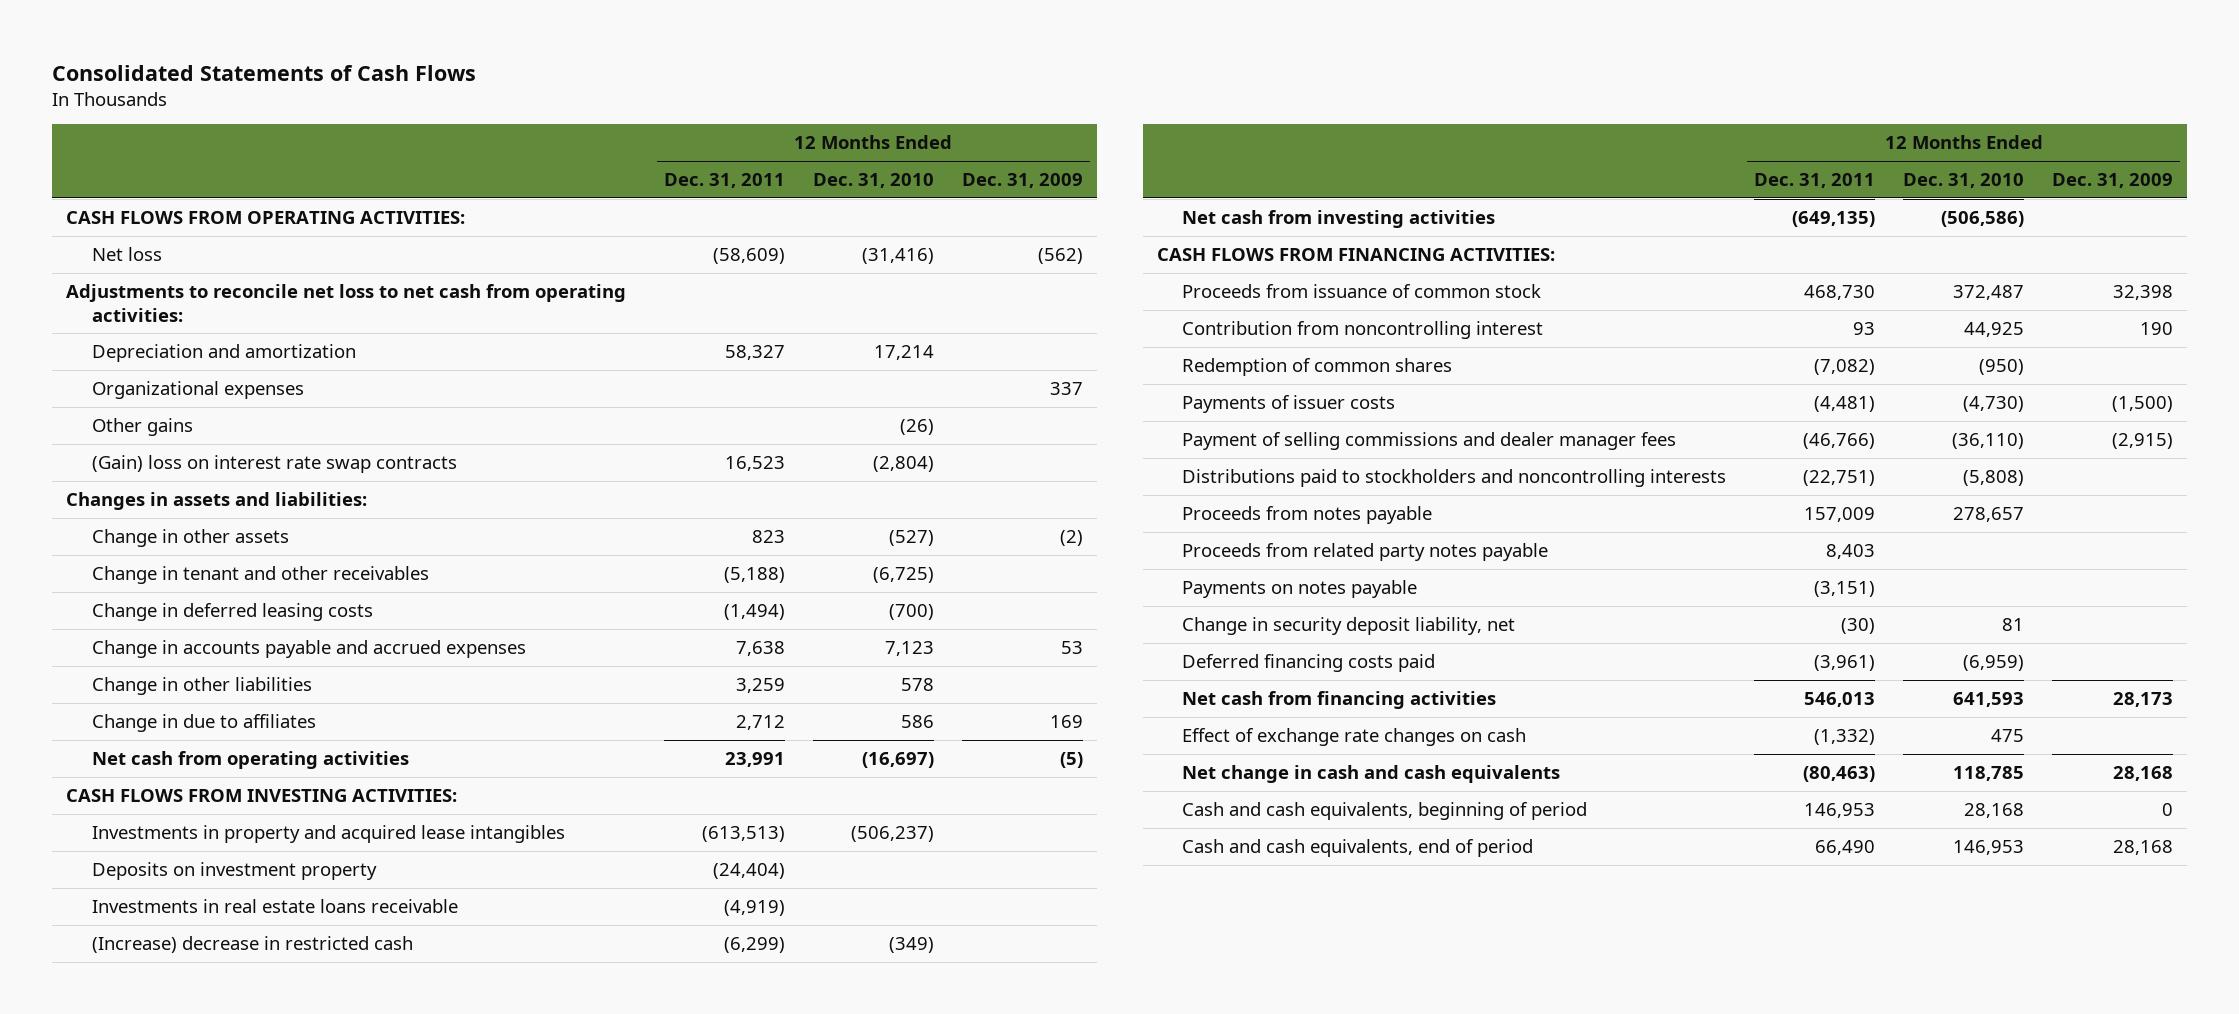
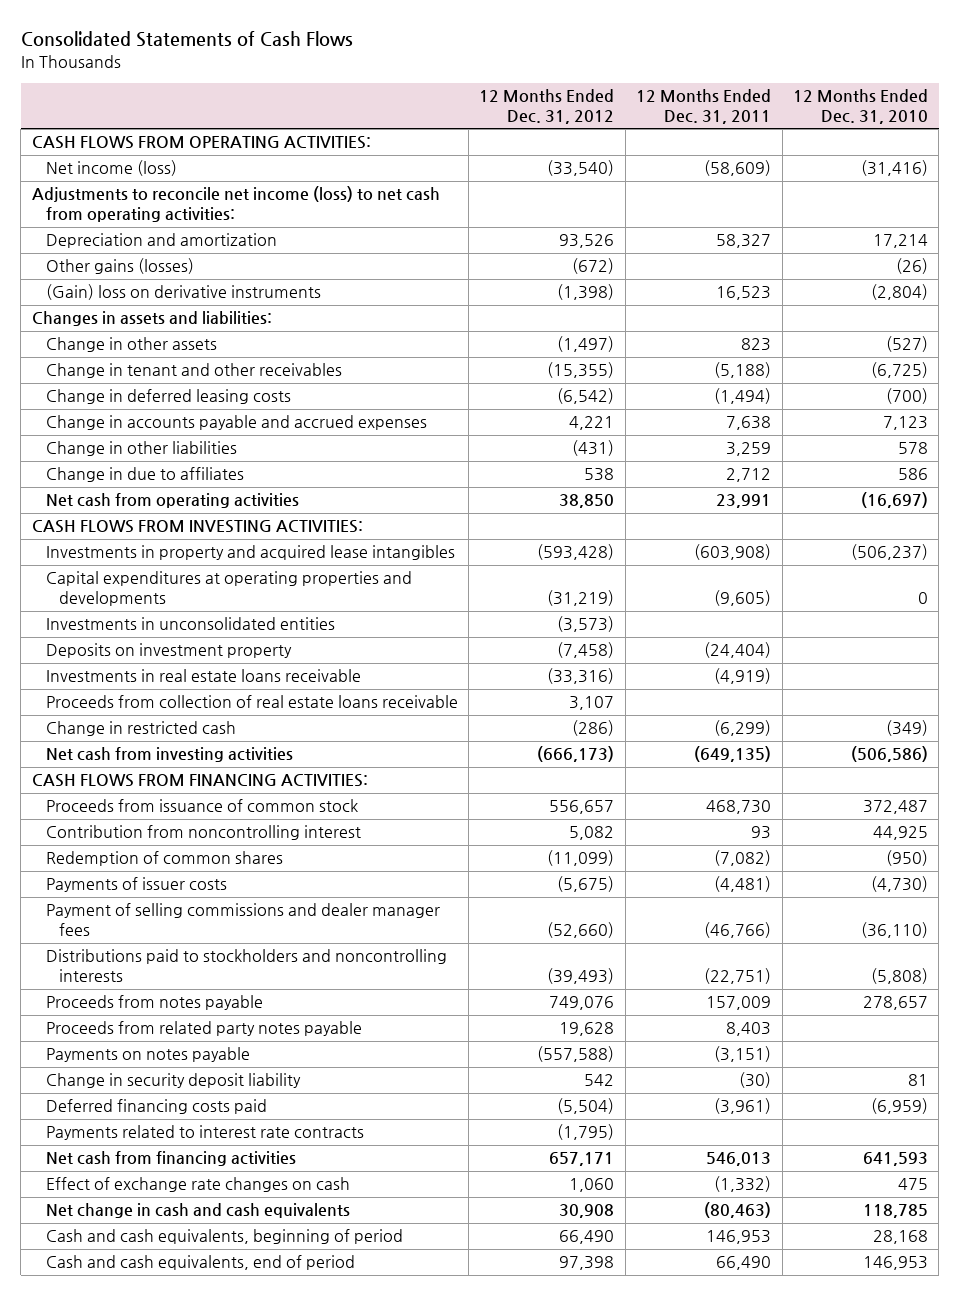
- | 12 Months Ended Dec. 31, 2011 | 12 Months Ended Dec. 31, 2010 | 12 Months Ended Dec. 31, 2009
+ | 12 Months Ended Dec. 31, 2012 | 12 Months Ended Dec. 31, 2011 | 12 Months Ended Dec. 31, 2010
- Net loss | (58,609) | (31,416) | (562)
- Adjustments to reconcile net loss to net cash from operating activities:
+ Net income (loss) | (33,540) | (58,609) | (31,416)
+ Adjustments to reconcile net income (loss) to net cash from operating activities:
- Organizational expenses | | | 337
- Other gains | | (26) |
- (Gain) loss on interest rate swap contracts | 16,523 | (2,804) |
+ Other gains (losses) | (672) | | (26)
+ (Gain) loss on derivative instruments | (1,398) | 16,523 | (2,804)
- Investments in property and acquired lease intangibles | (613,513) | (506,237) |
+ Investments in property and acquired lease intangibles | (593,428) | (603,908) | (506,237)
+ Capital expenditures at operating properties and developments | (31,219) | (9,605) | 0
+ Investments in unconsolidated entities | (3,573) | |
- (Increase) decrease in restricted cash | (6,299) | (349) |
+ Proceeds from collection of real estate loans receivable | 3,107 | |
+ Change in restricted cash | (286) | (6,299) | (349)
- Change in security deposit liability, net | (30) | 81 |
+ Change in security deposit liability | 542 | (30) | 81
+ Payments related to interest rate contracts | (1,795) | |

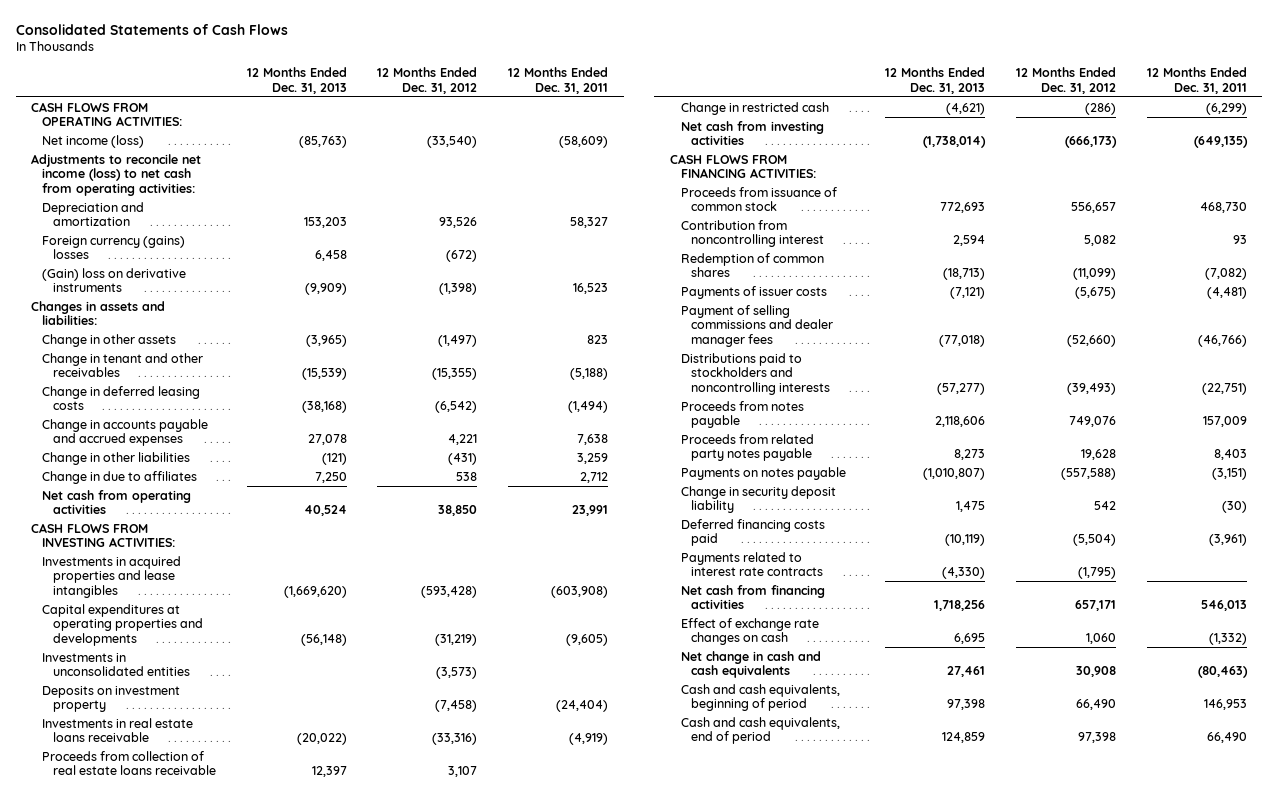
- | 12 Months Ended Dec. 31, 2012 | 12 Months Ended Dec. 31, 2011 | 12 Months Ended Dec. 31, 2010
+ | 12 Months Ended Dec. 31, 2013 | 12 Months Ended Dec. 31, 2012 | 12 Months Ended Dec. 31, 2011
- Other gains (losses) | (672) | | (26)
+ Foreign currency (gains) losses | 6,458 | (672) |
- Investments in property and acquired lease intangibles | (593,428) | (603,908) | (506,237)
+ Investments in acquired properties and lease intangibles | (1,669,620) | (593,428) | (603,908)

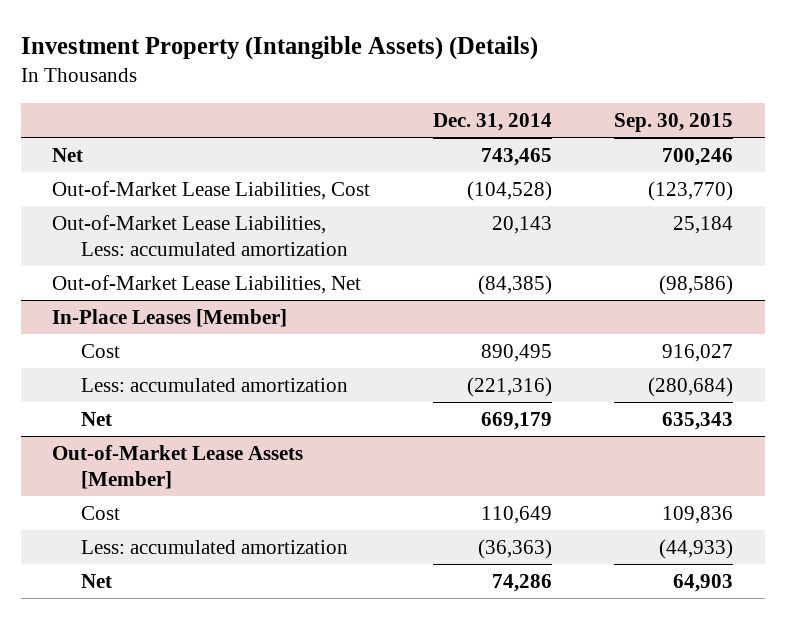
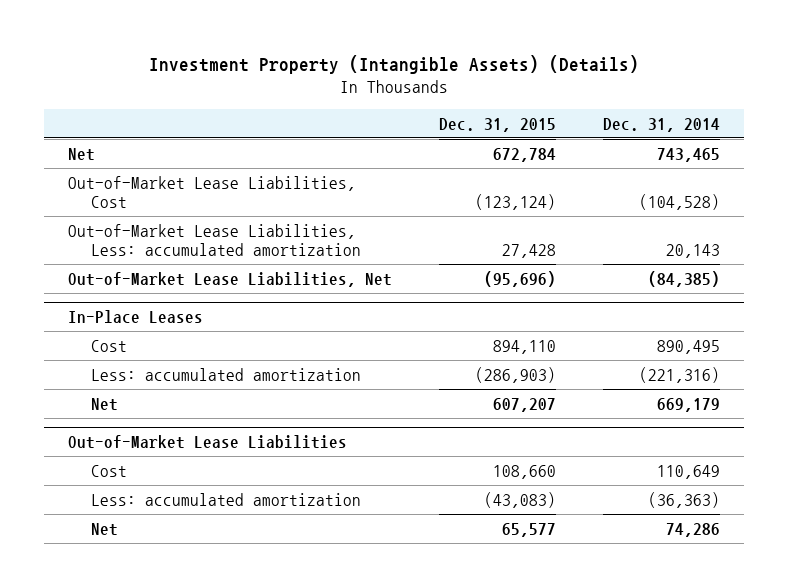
- | Dec. 31, 2014 | Sep. 30, 2015
+ | Dec. 31, 2015 | Dec. 31, 2014
- In-Place Leases [Member]
+ In-Place Leases
- Out-of-Market Lease Assets [Member]
+ Out-of-Market Lease Liabilities

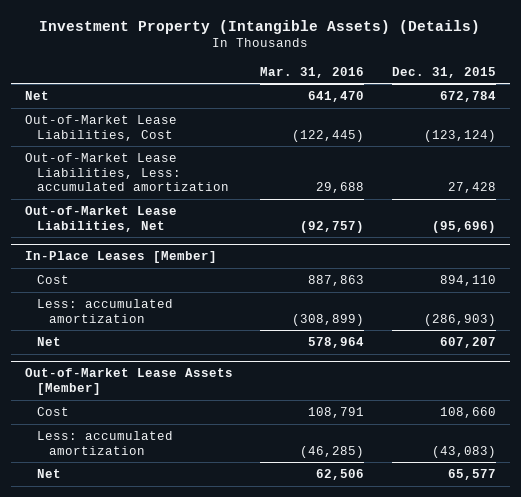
- | Dec. 31, 2015 | Dec. 31, 2014
+ | Mar. 31, 2016 | Dec. 31, 2015
- In-Place Leases
+ In-Place Leases [Member]
- Out-of-Market Lease Liabilities
+ Out-of-Market Lease Assets [Member]

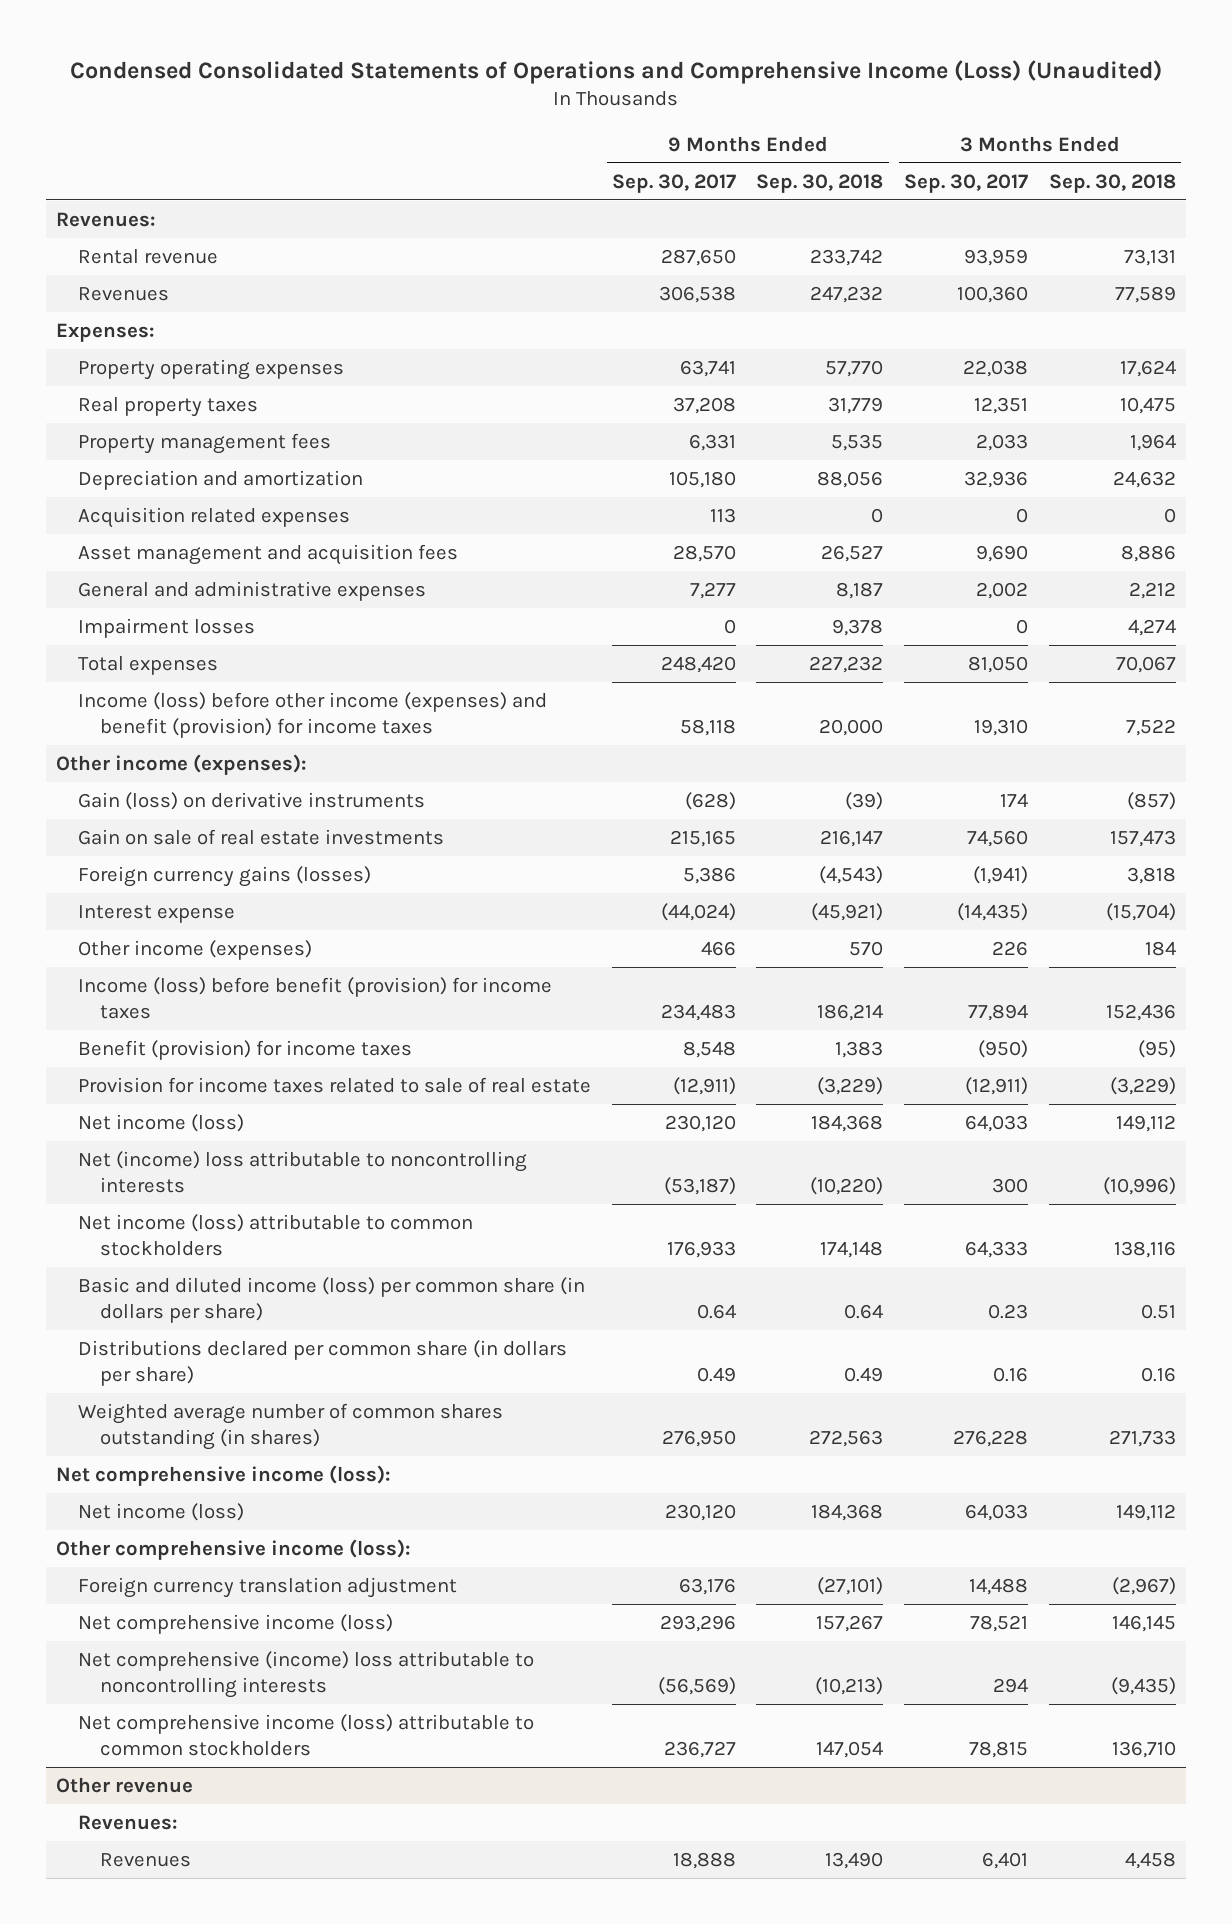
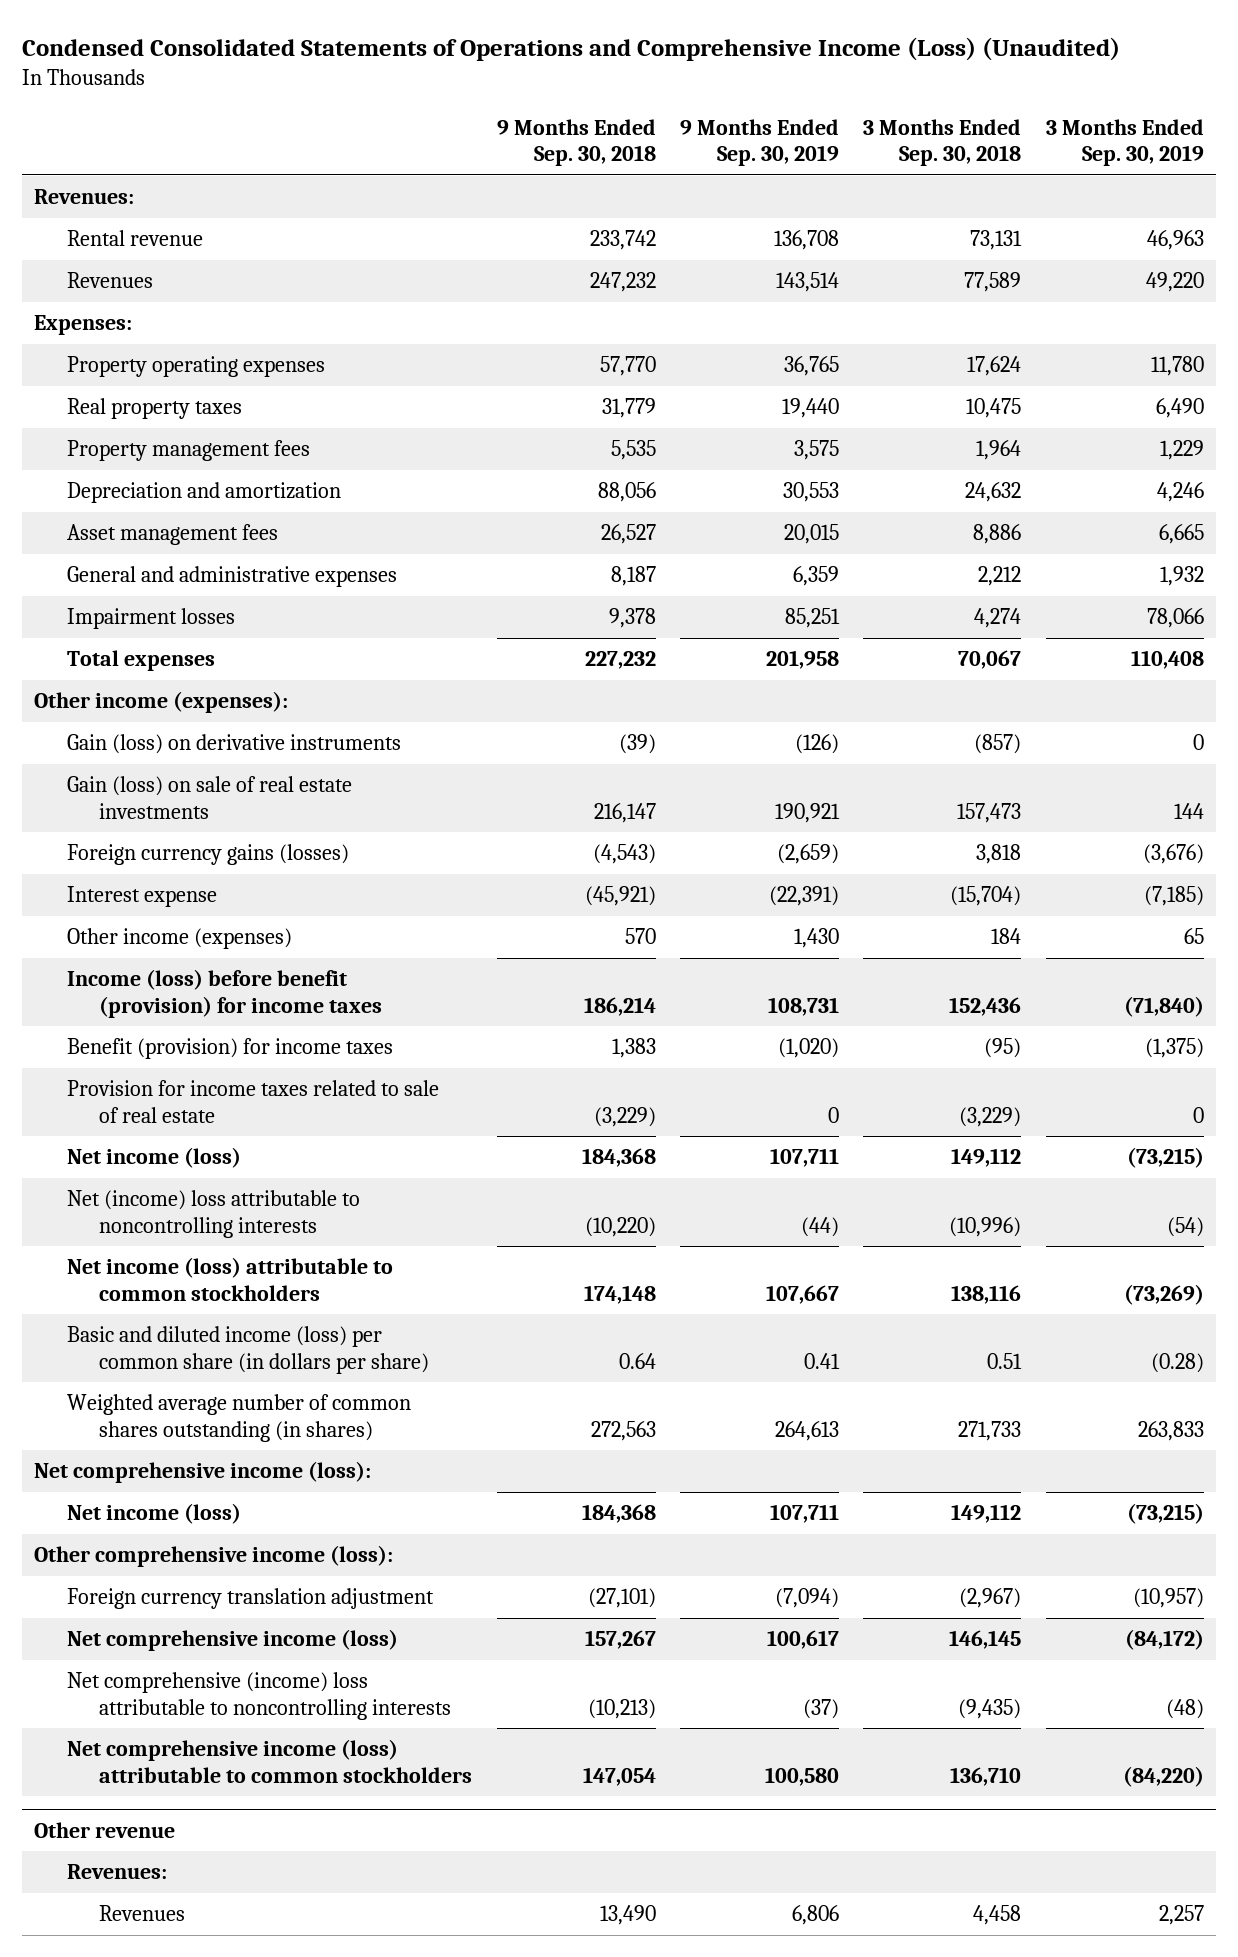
- | 9 Months Ended Sep. 30, 2017 | 9 Months Ended Sep. 30, 2018 | 3 Months Ended Sep. 30, 2017 | 3 Months Ended Sep. 30, 2018
+ | 9 Months Ended Sep. 30, 2018 | 9 Months Ended Sep. 30, 2019 | 3 Months Ended Sep. 30, 2018 | 3 Months Ended Sep. 30, 2019
- Acquisition related expenses | 113 | 0 | 0 | 0
- Asset management and acquisition fees | 28,570 | 26,527 | 9,690 | 8,886
+ Asset management fees | 26,527 | 20,015 | 8,886 | 6,665
- Income (loss) before other income (expenses) and benefit (provision) for income taxes | 58,118 | 20,000 | 19,310 | 7,522
- Gain on sale of real estate investments | 215,165 | 216,147 | 74,560 | 157,473
+ Gain (loss) on sale of real estate investments | 216,147 | 190,921 | 157,473 | 144
- Distributions declared per common share (in dollars per share) | 0.49 | 0.49 | 0.16 | 0.16

